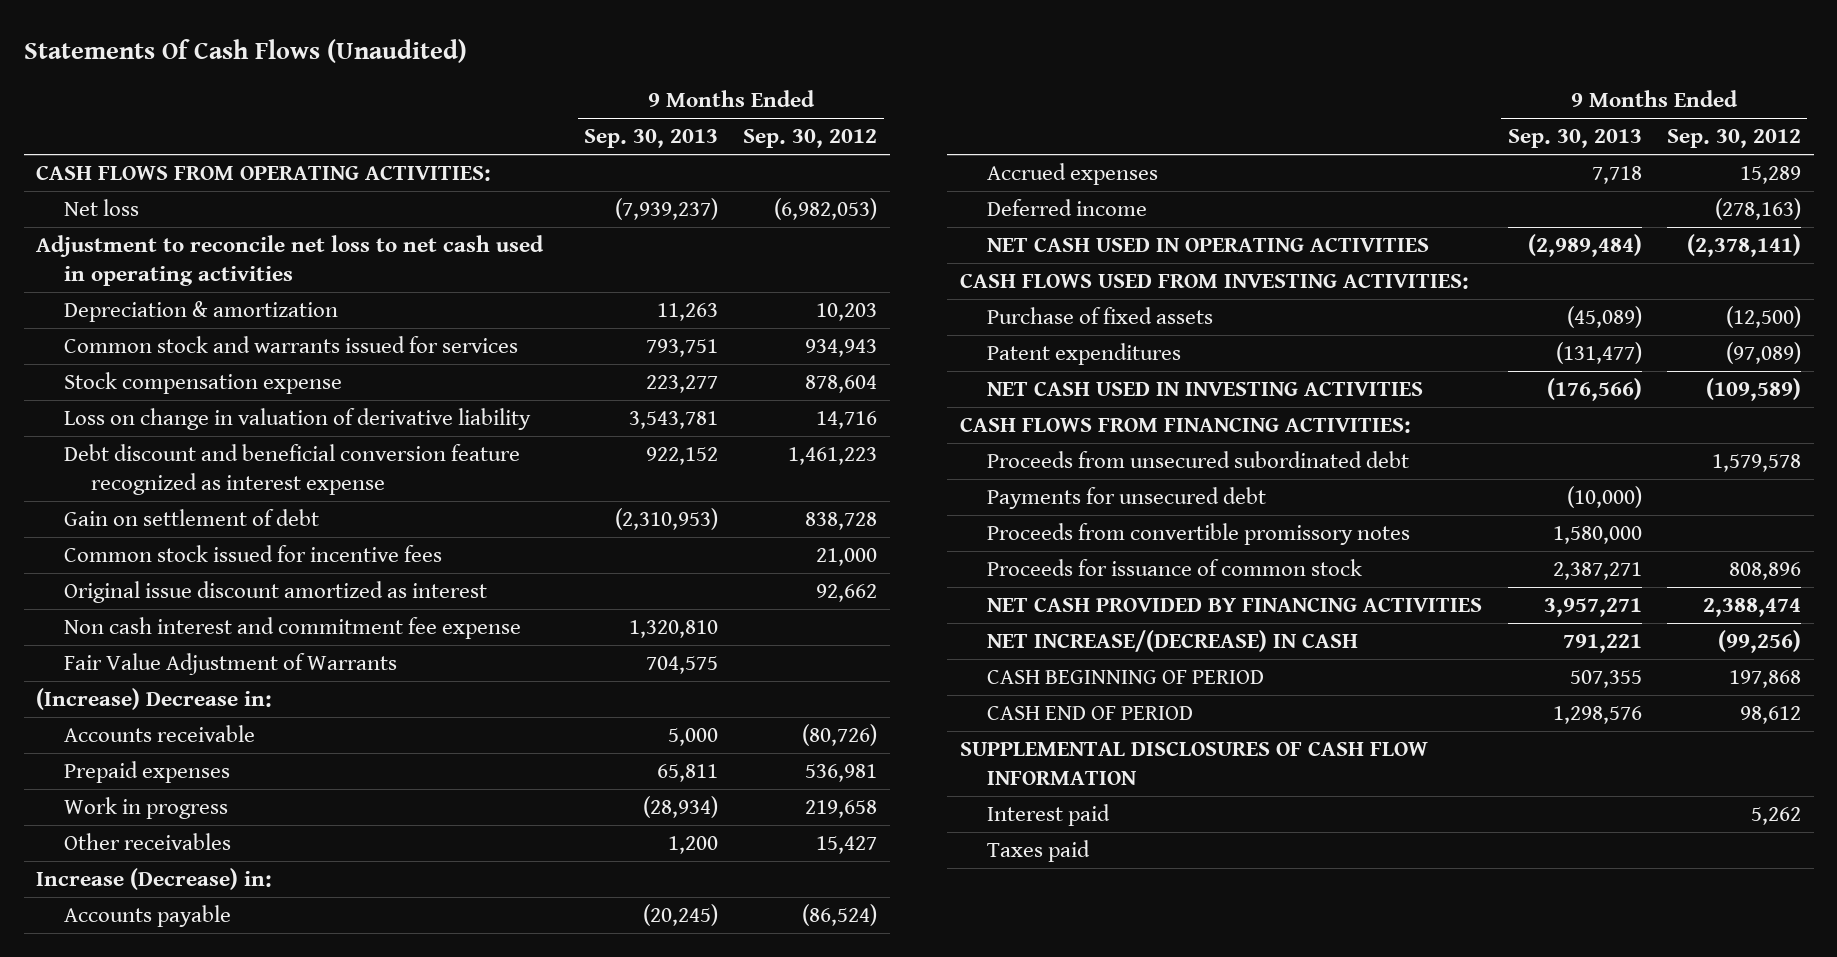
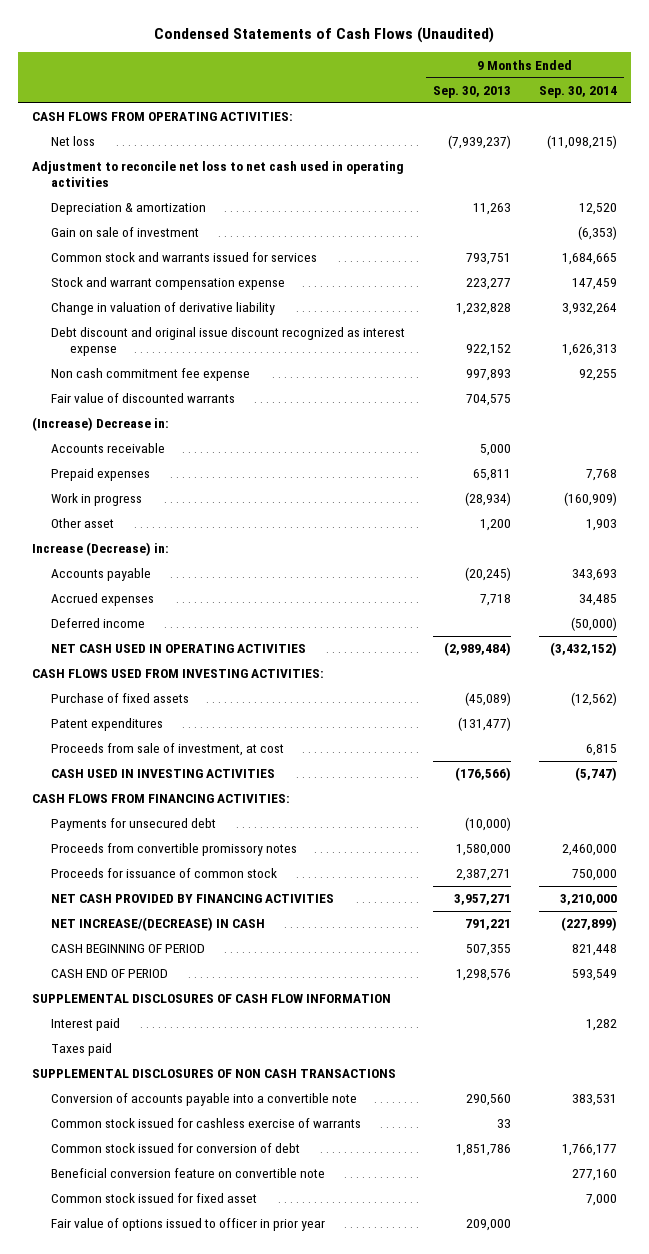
- Statements Of Cash Flows (Unaudited)
+ Condensed Statements of Cash Flows (Unaudited)
- | 9 Months Ended Sep. 30, 2013 | 9 Months Ended Sep. 30, 2012
+ | 9 Months Ended Sep. 30, 2013 | 9 Months Ended Sep. 30, 2014
+ Gain on sale of investment | | (6,353)
- Stock compensation expense | 223,277 | 878,604
- Loss on change in valuation of derivative liability | 3,543,781 | 14,716
- Debt discount and beneficial conversion feature recognized as interest expense | 922,152 | 1,461,223
- Gain on settlement of debt | (2,310,953) | 838,728
- Common stock issued for incentive fees | | 21,000
- Original issue discount amortized as interest | | 92,662
- Non cash interest and commitment fee expense | 1,320,810 |
- Fair Value Adjustment of Warrants | 704,575 |
+ Stock and warrant compensation expense | 223,277 | 147,459
+ Change in valuation of derivative liability | 1,232,828 | 3,932,264
+ Debt discount and original issue discount recognized as interest expense | 922,152 | 1,626,313
+ Non cash commitment fee expense | 997,893 | 92,255
+ Fair value of discounted warrants | 704,575 |
- Other receivables | 1,200 | 15,427
+ Other asset | 1,200 | 1,903
- NET CASH USED IN INVESTING ACTIVITIES | (176,566) | (109,589)
+ Proceeds from sale of investment, at cost | | 6,815
+ CASH USED IN INVESTING ACTIVITIES | (176,566) | (5,747)
- Proceeds from unsecured subordinated debt | | 1,579,578
+ SUPPLEMENTAL DISCLOSURES OF NON CASH TRANSACTIONS
+ Conversion of accounts payable into a convertible note | 290,560 | 383,531
+ Common stock issued for cashless exercise of warrants | 33 |
+ Common stock issued for conversion of debt | 1,851,786 | 1,766,177
+ Beneficial conversion feature on convertible note | | 277,160
+ Common stock issued for fixed asset | | 7,000
+ Fair value of options issued to officer in prior year | 209,000 |

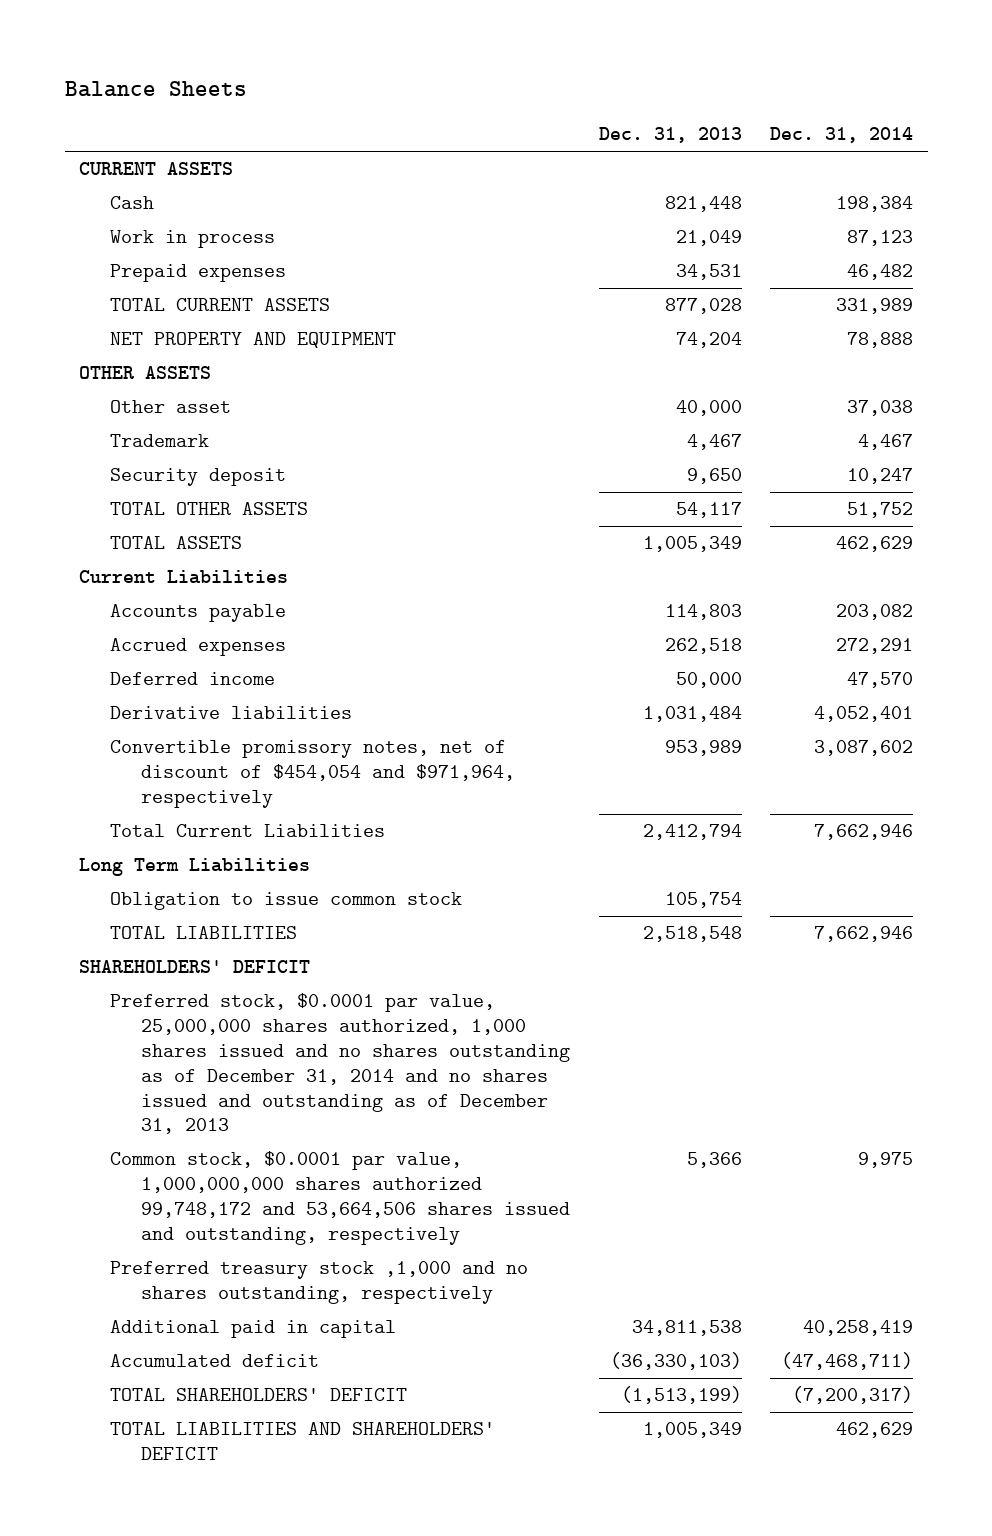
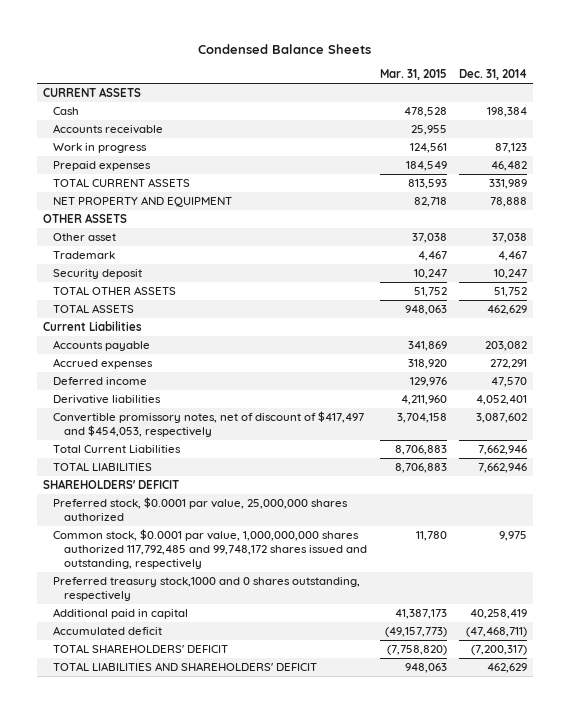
- Balance Sheets
+ Condensed Balance Sheets
- | Dec. 31, 2013 | Dec. 31, 2014
+ | Mar. 31, 2015 | Dec. 31, 2014
- Work in process | 21,049 | 87,123
+ Accounts receivable | 25,955 |
+ Work in progress | 124,561 | 87,123
- Convertible promissory notes, net of discount of $454,054 and $971,964, respectively | 953,989 | 3,087,602
+ Convertible promissory notes, net of discount of $417,497 and $454,053, respectively | 3,704,158 | 3,087,602
- Long Term Liabilities
- Obligation to issue common stock | 105,754 |
- Preferred stock, $0.0001 par value, 25,000,000 shares authorized, 1,000 shares issued and no shares outstanding as of December 31, 2014 and no shares issued and outstanding as of December 31, 2013
- Common stock, $0.0001 par value, 1,000,000,000 shares authorized 99,748,172 and 53,664,506 shares issued and outstanding, respectively | 5,366 | 9,975
- Preferred treasury stock ,1,000 and no shares outstanding, respectively
+ Preferred stock, $0.0001 par value, 25,000,000 shares authorized
+ Common stock, $0.0001 par value, 1,000,000,000 shares authorized 117,792,485 and 99,748,172 shares issued and outstanding, respectively | 11,780 | 9,975
+ Preferred treasury stock,1000 and 0 shares outstanding, respectively

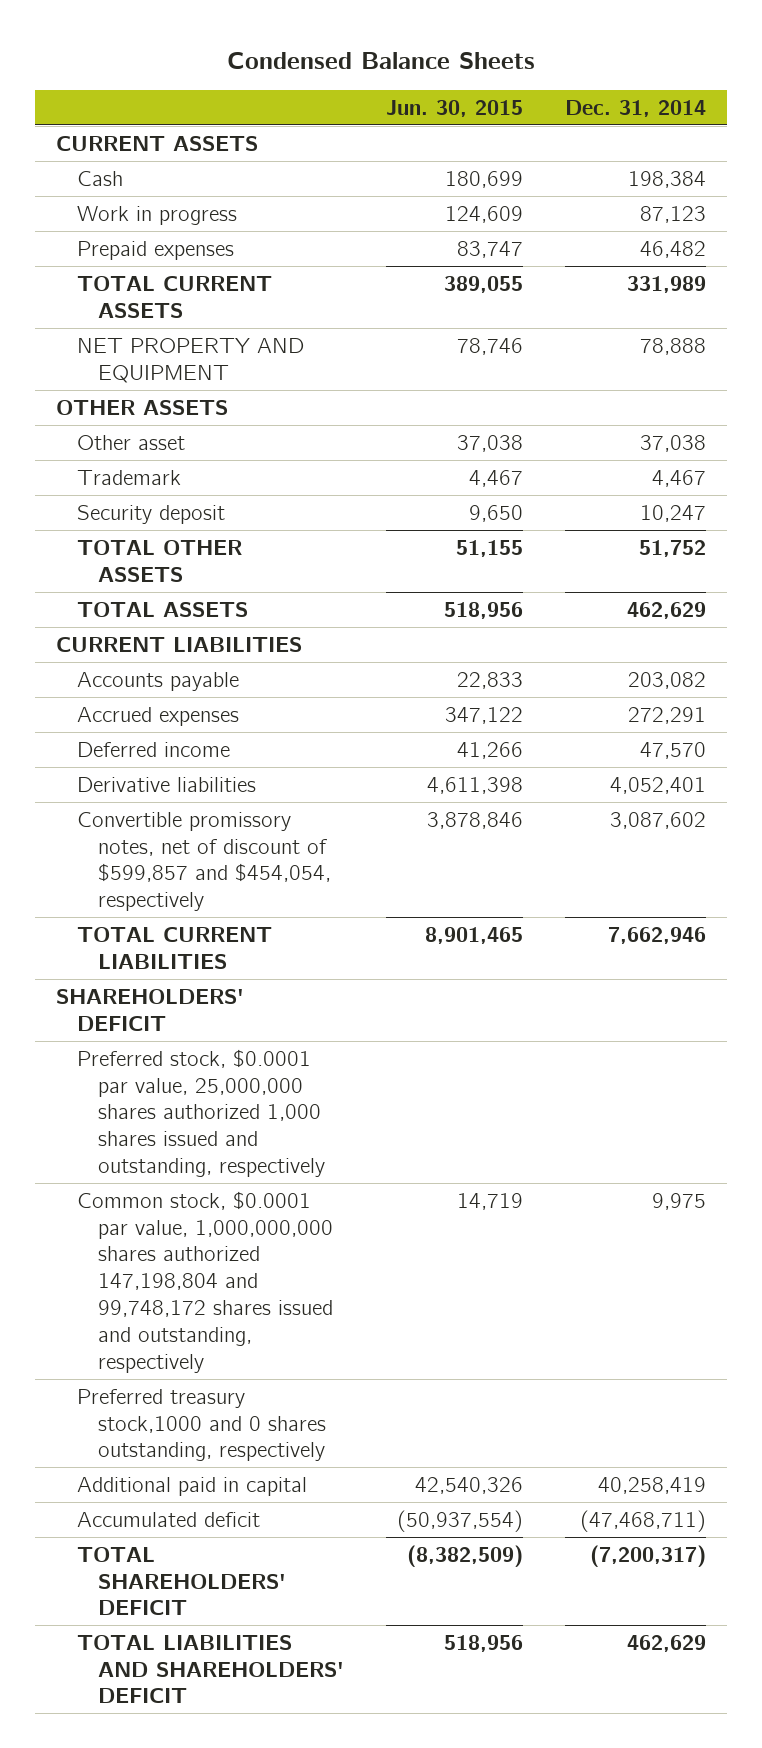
- | Mar. 31, 2015 | Dec. 31, 2014
+ | Jun. 30, 2015 | Dec. 31, 2014
- Accounts receivable | 25,955 |
- Current Liabilities
+ CURRENT LIABILITIES
- Convertible promissory notes, net of discount of $417,497 and $454,053, respectively | 3,704,158 | 3,087,602
- Total Current Liabilities | 8,706,883 | 7,662,946
- TOTAL LIABILITIES | 8,706,883 | 7,662,946
+ Convertible promissory notes, net of discount of $599,857 and $454,054, respectively | 3,878,846 | 3,087,602
+ TOTAL CURRENT LIABILITIES | 8,901,465 | 7,662,946
- Preferred stock, $0.0001 par value, 25,000,000 shares authorized
- Common stock, $0.0001 par value, 1,000,000,000 shares authorized 117,792,485 and 99,748,172 shares issued and outstanding, respectively | 11,780 | 9,975
+ Preferred stock, $0.0001 par value, 25,000,000 shares authorized 1,000 shares issued and outstanding, respectively
+ Common stock, $0.0001 par value, 1,000,000,000 shares authorized 147,198,804 and 99,748,172 shares issued and outstanding, respectively | 14,719 | 9,975

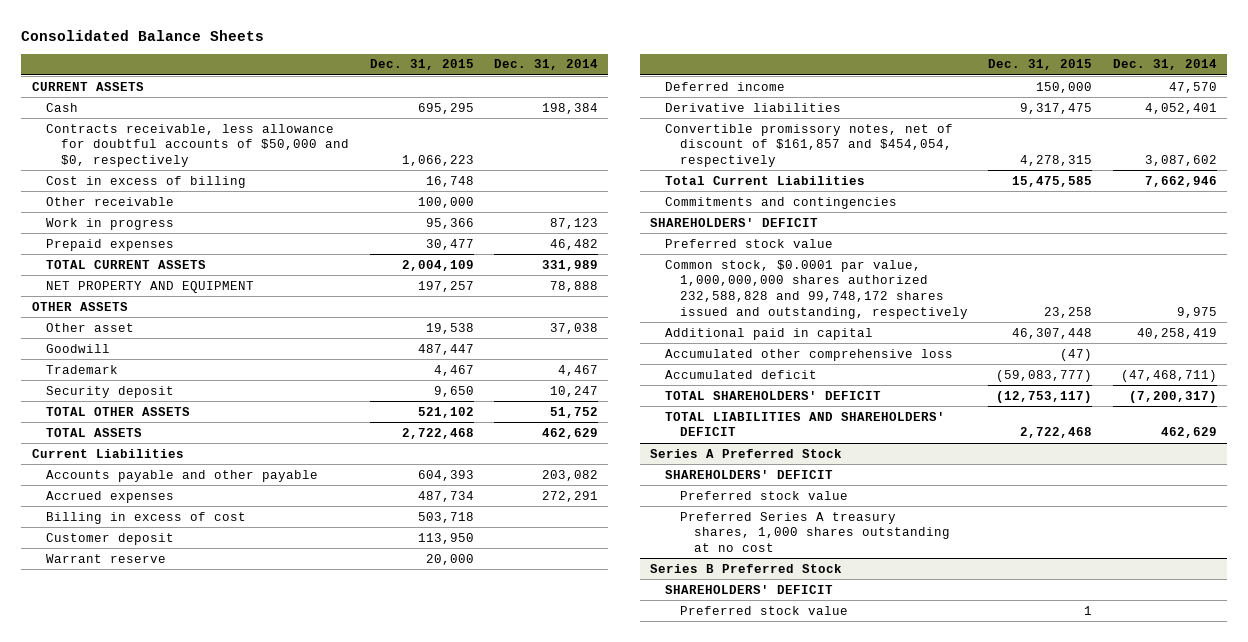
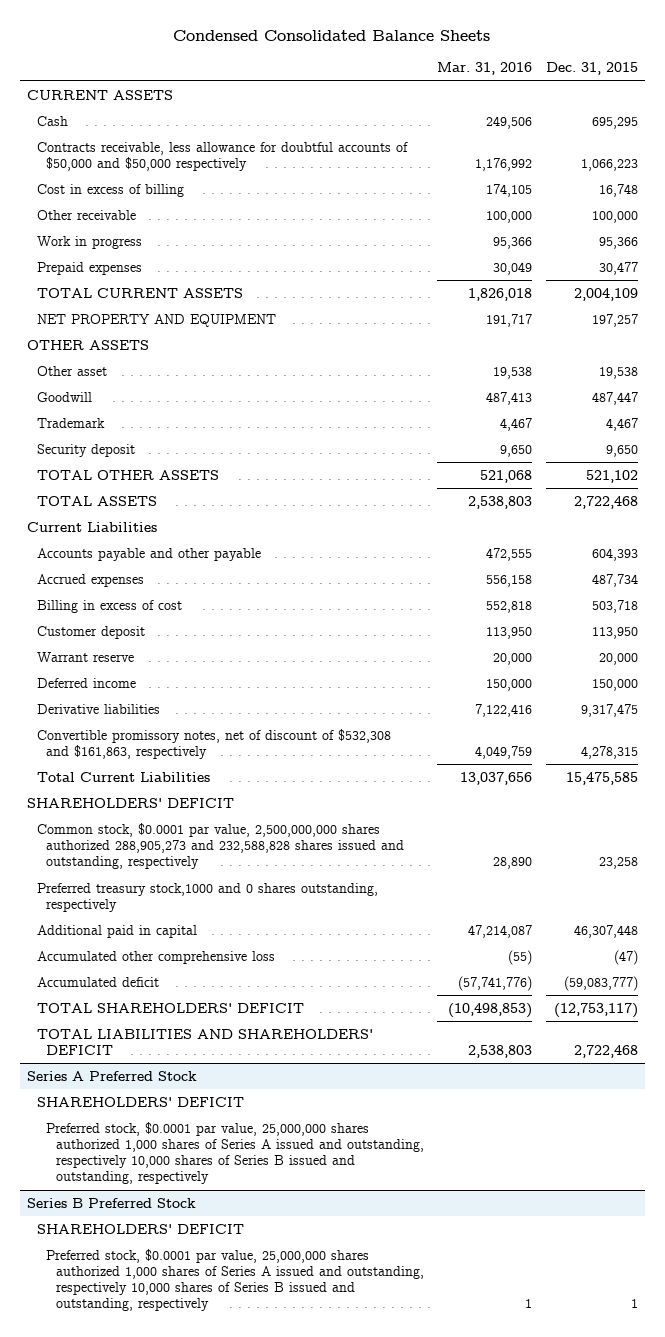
- Consolidated Balance Sheets
+ Condensed Consolidated Balance Sheets
- | Dec. 31, 2015 | Dec. 31, 2014
+ | Mar. 31, 2016 | Dec. 31, 2015
- Contracts receivable, less allowance for doubtful accounts of $50,000 and $0, respectively | 1,066,223 |
+ Contracts receivable, less allowance for doubtful accounts of $50,000 and $50,000 respectively | 1,176,992 | 1,066,223
- Convertible promissory notes, net of discount of $161,857 and $454,054, respectively | 4,278,315 | 3,087,602
+ Convertible promissory notes, net of discount of $532,308 and $161,863, respectively | 4,049,759 | 4,278,315
- Commitments and contingencies
- Preferred stock value
- Common stock, $0.0001 par value, 1,000,000,000 shares authorized 232,588,828 and 99,748,172 shares issued and outstanding, respectively | 23,258 | 9,975
+ Common stock, $0.0001 par value, 2,500,000,000 shares authorized 288,905,273 and 232,588,828 shares issued and outstanding, respectively | 28,890 | 23,258
+ Preferred treasury stock,1000 and 0 shares outstanding, respectively
@ Series A Preferred Stock
- Preferred stock value
- Preferred Series A treasury shares, 1,000 shares outstanding at no cost
+ Preferred stock, $0.0001 par value, 25,000,000 shares authorized 1,000 shares of Series A issued and outstanding, respectively 10,000 shares of Series B issued and outstanding, respectively
@ Series B Preferred Stock
- Preferred stock value | 1 |
+ Preferred stock, $0.0001 par value, 25,000,000 shares authorized 1,000 shares of Series A issued and outstanding, respectively 10,000 shares of Series B issued and outstanding, respectively | 1 | 1

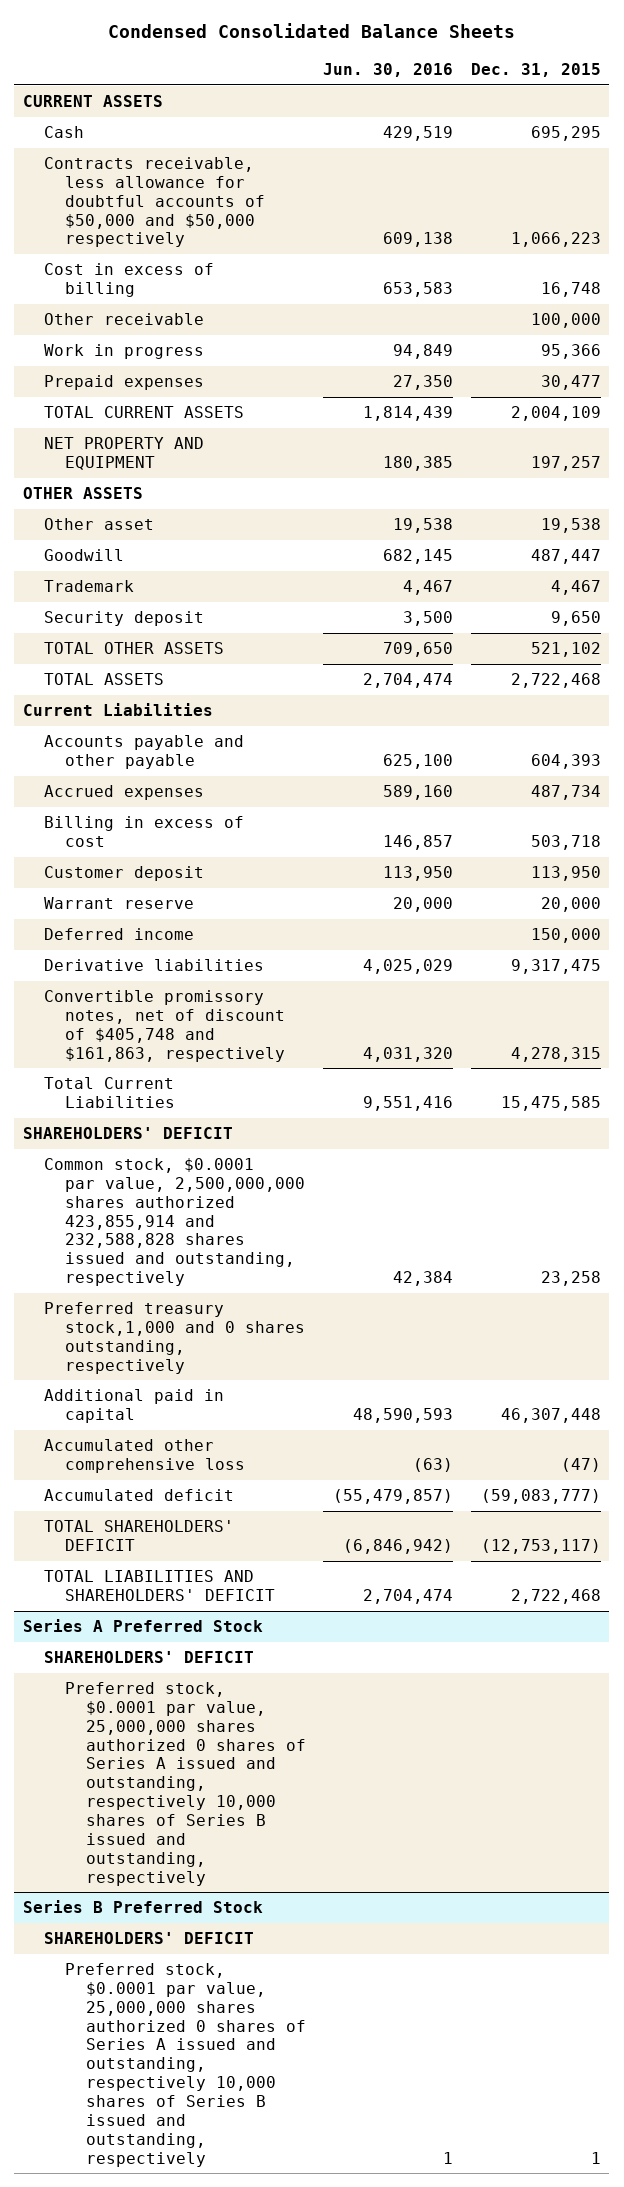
- | Mar. 31, 2016 | Dec. 31, 2015
+ | Jun. 30, 2016 | Dec. 31, 2015
- Convertible promissory notes, net of discount of $532,308 and $161,863, respectively | 4,049,759 | 4,278,315
+ Convertible promissory notes, net of discount of $405,748 and $161,863, respectively | 4,031,320 | 4,278,315
- Common stock, $0.0001 par value, 2,500,000,000 shares authorized 288,905,273 and 232,588,828 shares issued and outstanding, respectively | 28,890 | 23,258
- Preferred treasury stock,1000 and 0 shares outstanding, respectively
+ Common stock, $0.0001 par value, 2,500,000,000 shares authorized 423,855,914 and 232,588,828 shares issued and outstanding, respectively | 42,384 | 23,258
+ Preferred treasury stock,1,000 and 0 shares outstanding, respectively
@ Series A Preferred Stock
- Preferred stock, $0.0001 par value, 25,000,000 shares authorized 1,000 shares of Series A issued and outstanding, respectively 10,000 shares of Series B issued and outstanding, respectively
+ Preferred stock, $0.0001 par value, 25,000,000 shares authorized 0 shares of Series A issued and outstanding, respectively 10,000 shares of Series B issued and outstanding, respectively
@ Series B Preferred Stock
- Preferred stock, $0.0001 par value, 25,000,000 shares authorized 1,000 shares of Series A issued and outstanding, respectively 10,000 shares of Series B issued and outstanding, respectively | 1 | 1
+ Preferred stock, $0.0001 par value, 25,000,000 shares authorized 0 shares of Series A issued and outstanding, respectively 10,000 shares of Series B issued and outstanding, respectively | 1 | 1

